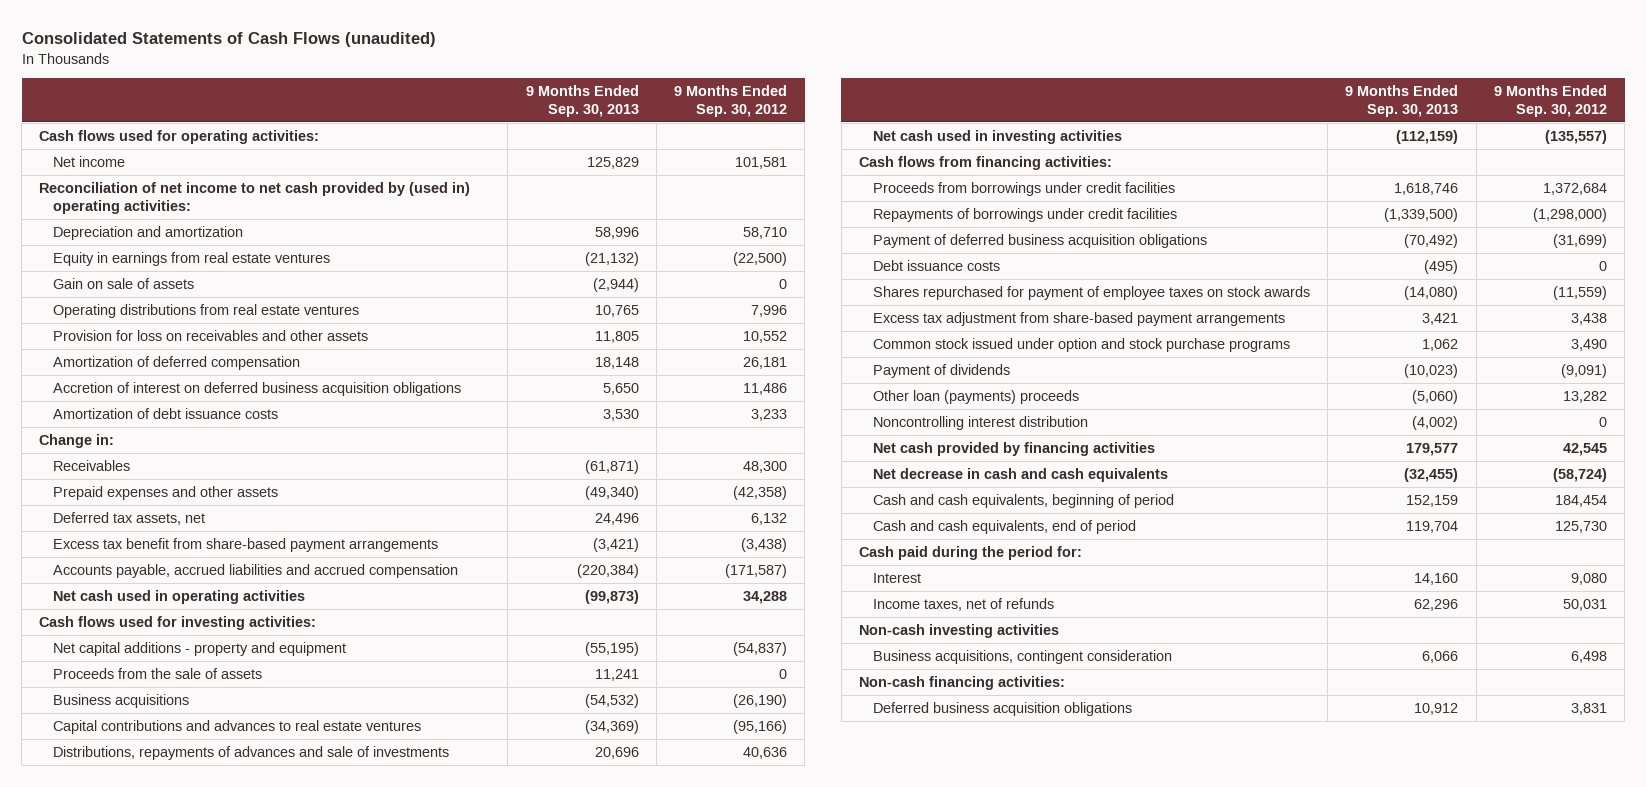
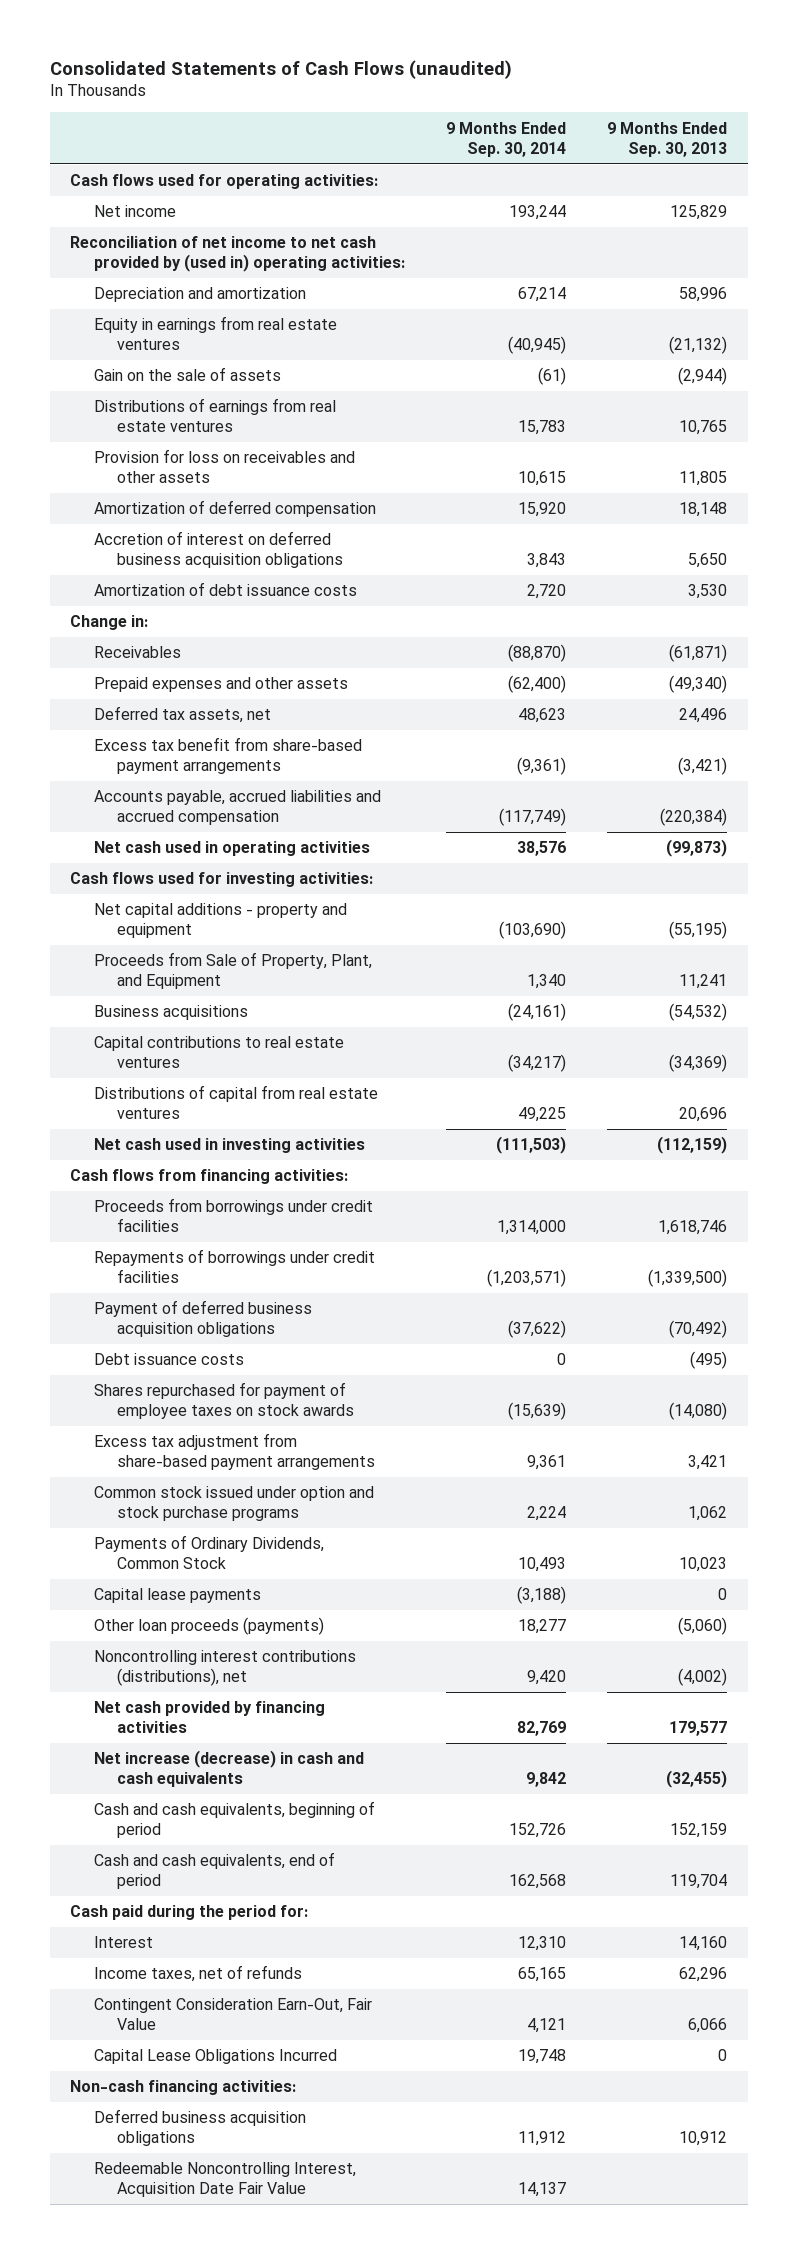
- | 9 Months Ended Sep. 30, 2013 | 9 Months Ended Sep. 30, 2012
+ | 9 Months Ended Sep. 30, 2014 | 9 Months Ended Sep. 30, 2013
- Gain on sale of assets | (2,944) | 0
- Operating distributions from real estate ventures | 10,765 | 7,996
+ Gain on the sale of assets | (61) | (2,944)
+ Distributions of earnings from real estate ventures | 15,783 | 10,765
- Proceeds from the sale of assets | 11,241 | 0
+ Proceeds from Sale of Property, Plant, and Equipment | 1,340 | 11,241
- Capital contributions and advances to real estate ventures | (34,369) | (95,166)
- Distributions, repayments of advances and sale of investments | 20,696 | 40,636
+ Capital contributions to real estate ventures | (34,217) | (34,369)
+ Distributions of capital from real estate ventures | 49,225 | 20,696
- Payment of dividends | (10,023) | (9,091)
- Other loan (payments) proceeds | (5,060) | 13,282
- Noncontrolling interest distribution | (4,002) | 0
+ Payments of Ordinary Dividends, Common Stock | 10,493 | 10,023
+ Capital lease payments | (3,188) | 0
+ Other loan proceeds (payments) | 18,277 | (5,060)
+ Noncontrolling interest contributions (distributions), net | 9,420 | (4,002)
- Net decrease in cash and cash equivalents | (32,455) | (58,724)
+ Net increase (decrease) in cash and cash equivalents | 9,842 | (32,455)
- Non-cash investing activities
- Business acquisitions, contingent consideration | 6,066 | 6,498
+ Contingent Consideration Earn-Out, Fair Value | 4,121 | 6,066
+ Capital Lease Obligations Incurred | 19,748 | 0
+ Redeemable Noncontrolling Interest, Acquisition Date Fair Value | 14,137 |

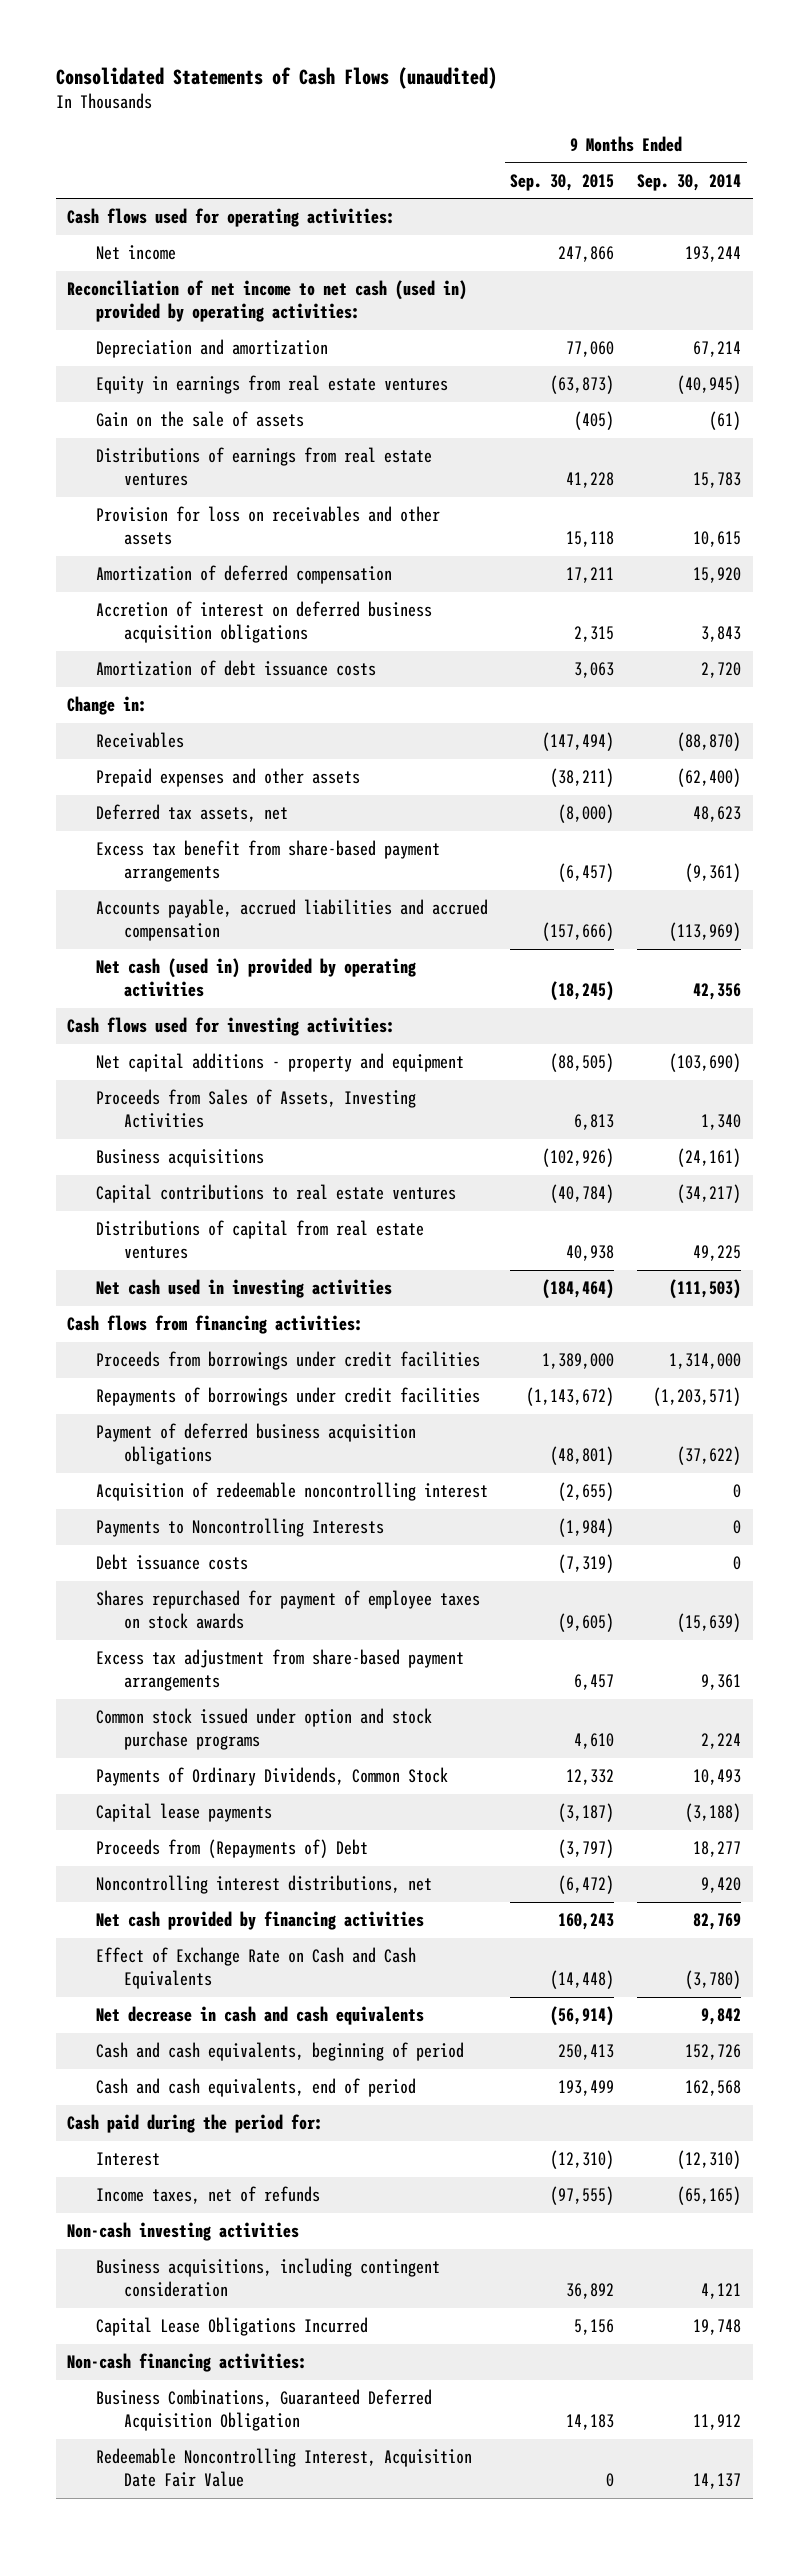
- | 9 Months Ended Sep. 30, 2014 | 9 Months Ended Sep. 30, 2013
+ | 9 Months Ended Sep. 30, 2015 | 9 Months Ended Sep. 30, 2014
- Reconciliation of net income to net cash provided by (used in) operating activities:
+ Reconciliation of net income to net cash (used in) provided by operating activities:
- Accounts payable, accrued liabilities and accrued compensation | (117,749) | (220,384)
- Net cash used in operating activities | 38,576 | (99,873)
+ Accounts payable, accrued liabilities and accrued compensation | (157,666) | (113,969)
+ Net cash (used in) provided by operating activities | (18,245) | 42,356
- Proceeds from Sale of Property, Plant, and Equipment | 1,340 | 11,241
+ Proceeds from Sales of Assets, Investing Activities | 6,813 | 1,340
+ Acquisition of redeemable noncontrolling interest | (2,655) | 0
+ Payments to Noncontrolling Interests | (1,984) | 0
- Other loan proceeds (payments) | 18,277 | (5,060)
- Noncontrolling interest contributions (distributions), net | 9,420 | (4,002)
+ Proceeds from (Repayments of) Debt | (3,797) | 18,277
+ Noncontrolling interest distributions, net | (6,472) | 9,420
- Net increase (decrease) in cash and cash equivalents | 9,842 | (32,455)
+ Effect of Exchange Rate on Cash and Cash Equivalents | (14,448) | (3,780)
+ Net decrease in cash and cash equivalents | (56,914) | 9,842
- Interest | 12,310 | 14,160
- Income taxes, net of refunds | 65,165 | 62,296
- Contingent Consideration Earn-Out, Fair Value | 4,121 | 6,066
+ Interest | (12,310) | (12,310)
+ Income taxes, net of refunds | (97,555) | (65,165)
+ Non-cash investing activities
+ Business acquisitions, including contingent consideration | 36,892 | 4,121
- Deferred business acquisition obligations | 11,912 | 10,912
+ Business Combinations, Guaranteed Deferred Acquisition Obligation | 14,183 | 11,912

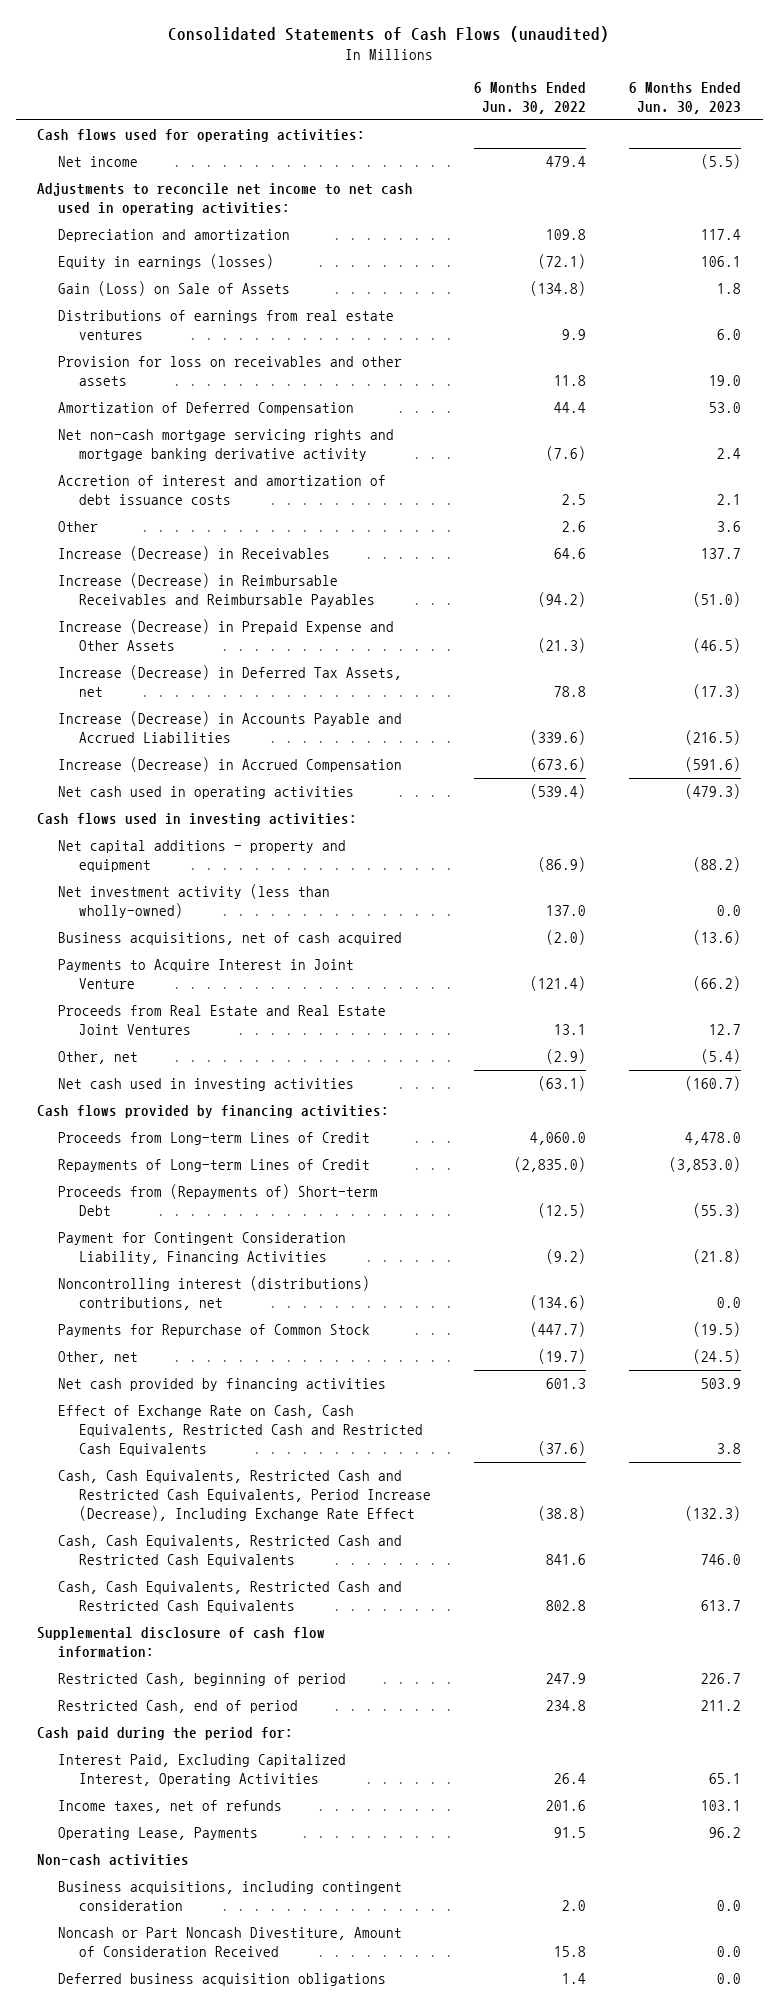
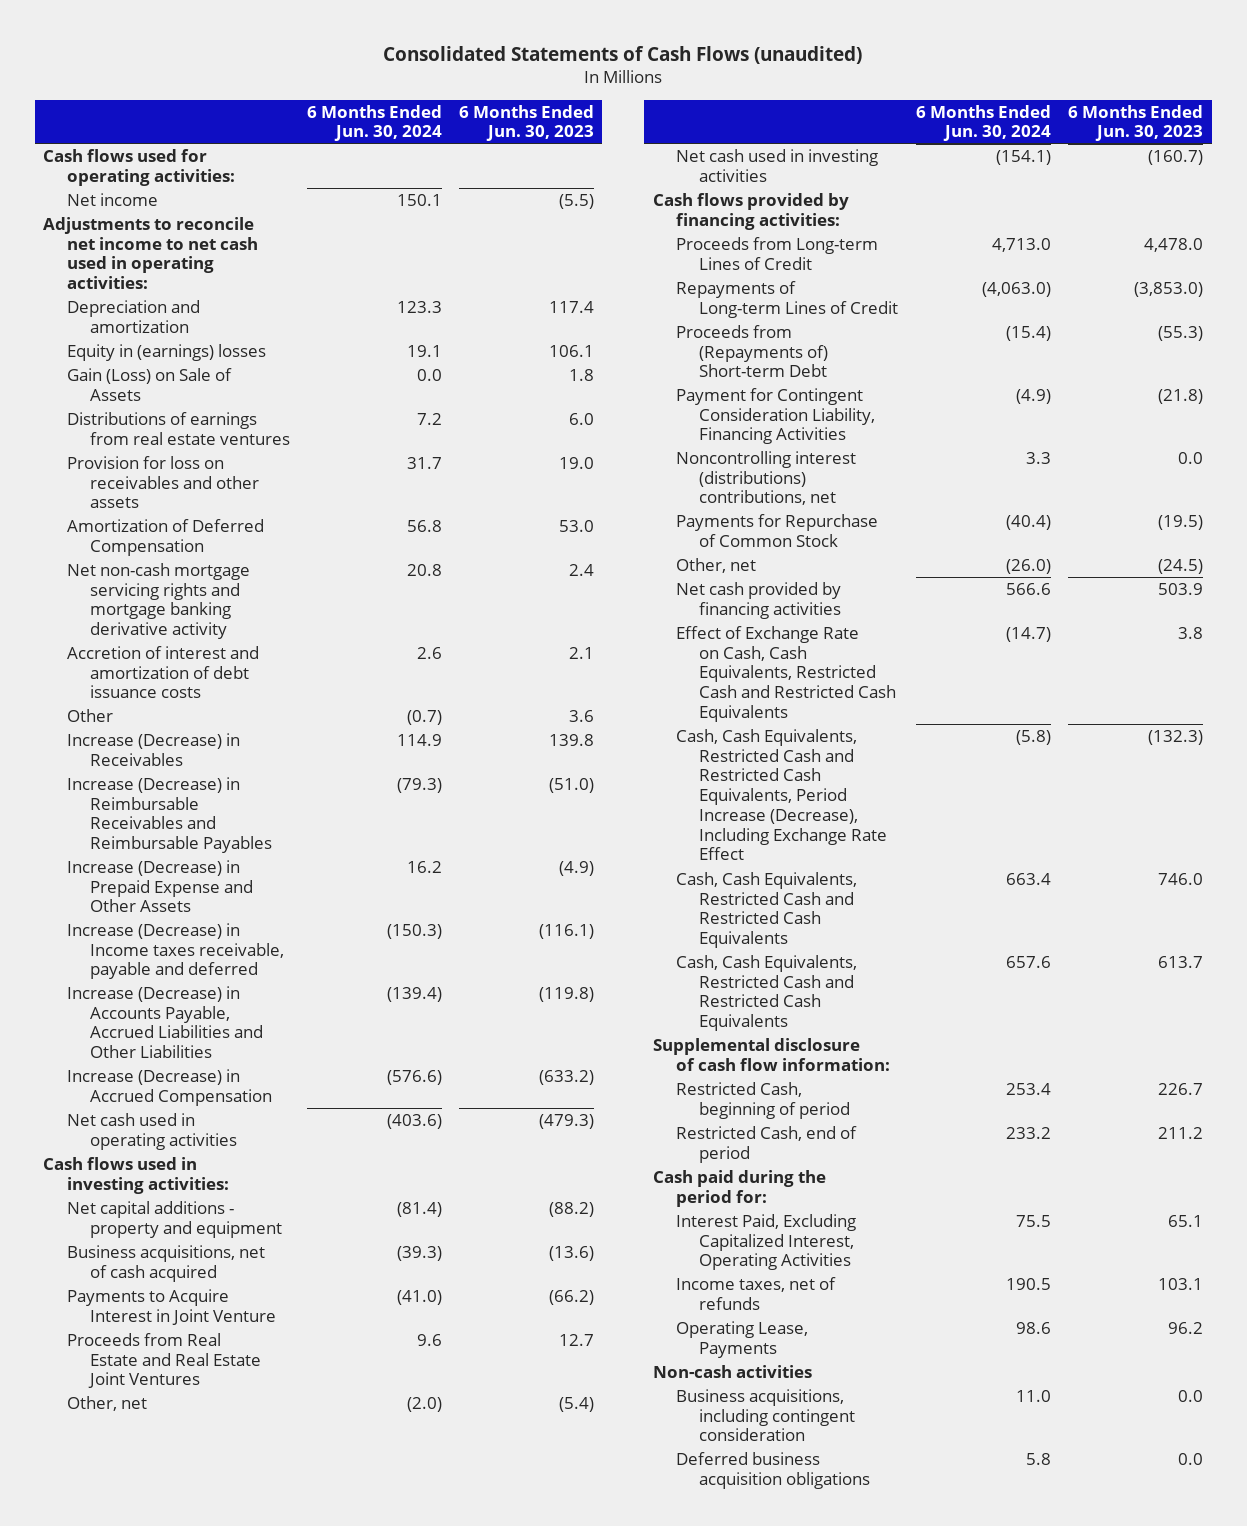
- | 6 Months Ended Jun. 30, 2022 | 6 Months Ended Jun. 30, 2023
+ | 6 Months Ended Jun. 30, 2024 | 6 Months Ended Jun. 30, 2023
- Equity in earnings (losses) | (72.1) | 106.1
+ Equity in (earnings) losses | 19.1 | 106.1
- Increase (Decrease) in Receivables | 64.6 | 137.7
+ Increase (Decrease) in Receivables | 114.9 | 139.8
- Increase (Decrease) in Prepaid Expense and Other Assets | (21.3) | (46.5)
- Increase (Decrease) in Deferred Tax Assets, net | 78.8 | (17.3)
- Increase (Decrease) in Accounts Payable and Accrued Liabilities | (339.6) | (216.5)
- Increase (Decrease) in Accrued Compensation | (673.6) | (591.6)
+ Increase (Decrease) in Prepaid Expense and Other Assets | 16.2 | (4.9)
+ Increase (Decrease) in Income taxes receivable, payable and deferred | (150.3) | (116.1)
+ Increase (Decrease) in Accounts Payable, Accrued Liabilities and Other Liabilities | (139.4) | (119.8)
+ Increase (Decrease) in Accrued Compensation | (576.6) | (633.2)
- Net investment activity (less than wholly-owned) | 137.0 | 0.0
- Noncash or Part Noncash Divestiture, Amount of Consideration Received | 15.8 | 0.0

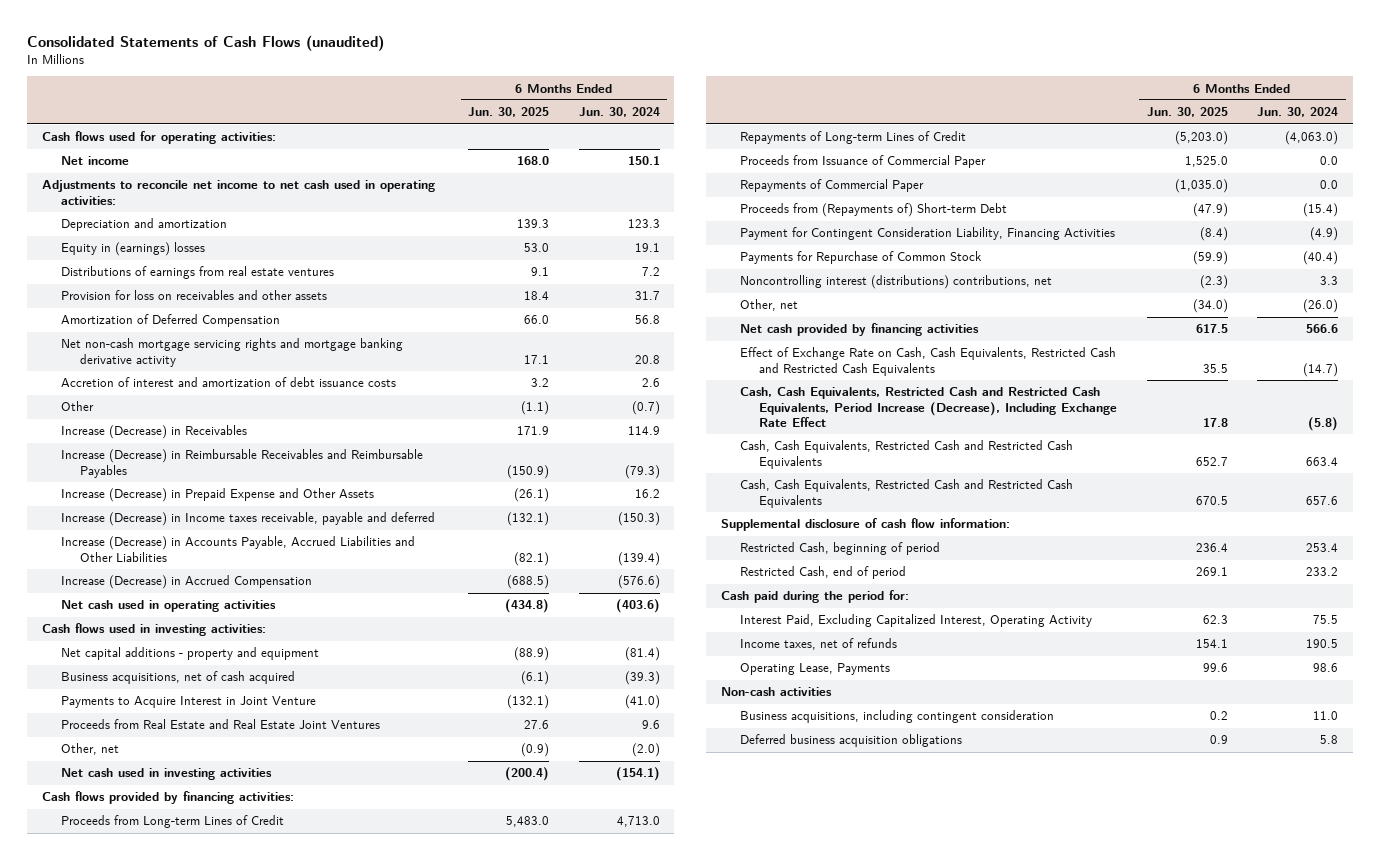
- | 6 Months Ended Jun. 30, 2024 | 6 Months Ended Jun. 30, 2023
+ | 6 Months Ended Jun. 30, 2025 | 6 Months Ended Jun. 30, 2024
- Gain (Loss) on Sale of Assets | 0.0 | 1.8
+ Proceeds from Issuance of Commercial Paper | 1,525.0 | 0.0
+ Repayments of Commercial Paper | (1,035.0) | 0.0
moved down: Noncontrolling interest (distributions) contributions, net | (2.3) | 3.3
- Interest Paid, Excluding Capitalized Interest, Operating Activities | 75.5 | 65.1
+ Interest Paid, Excluding Capitalized Interest, Operating Activity | 62.3 | 75.5

